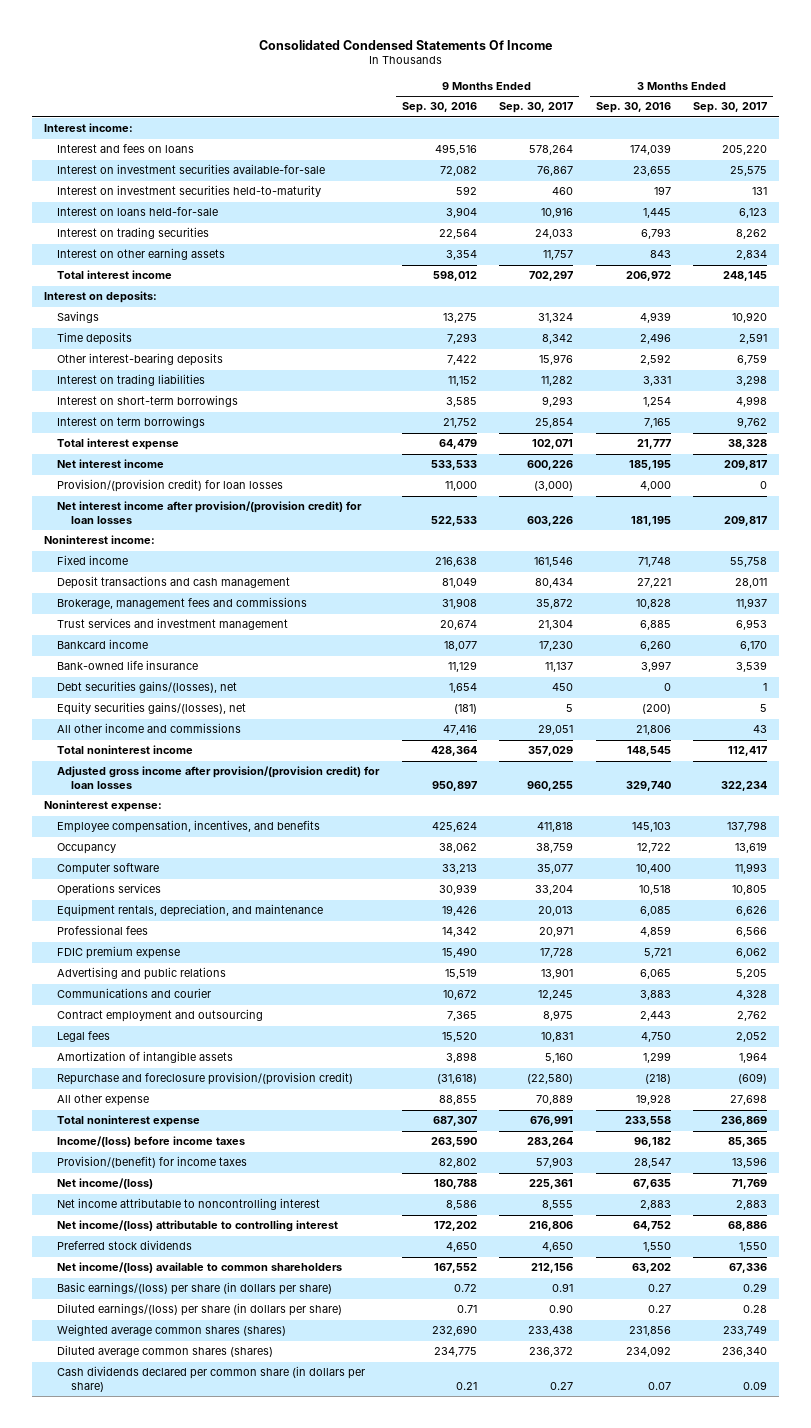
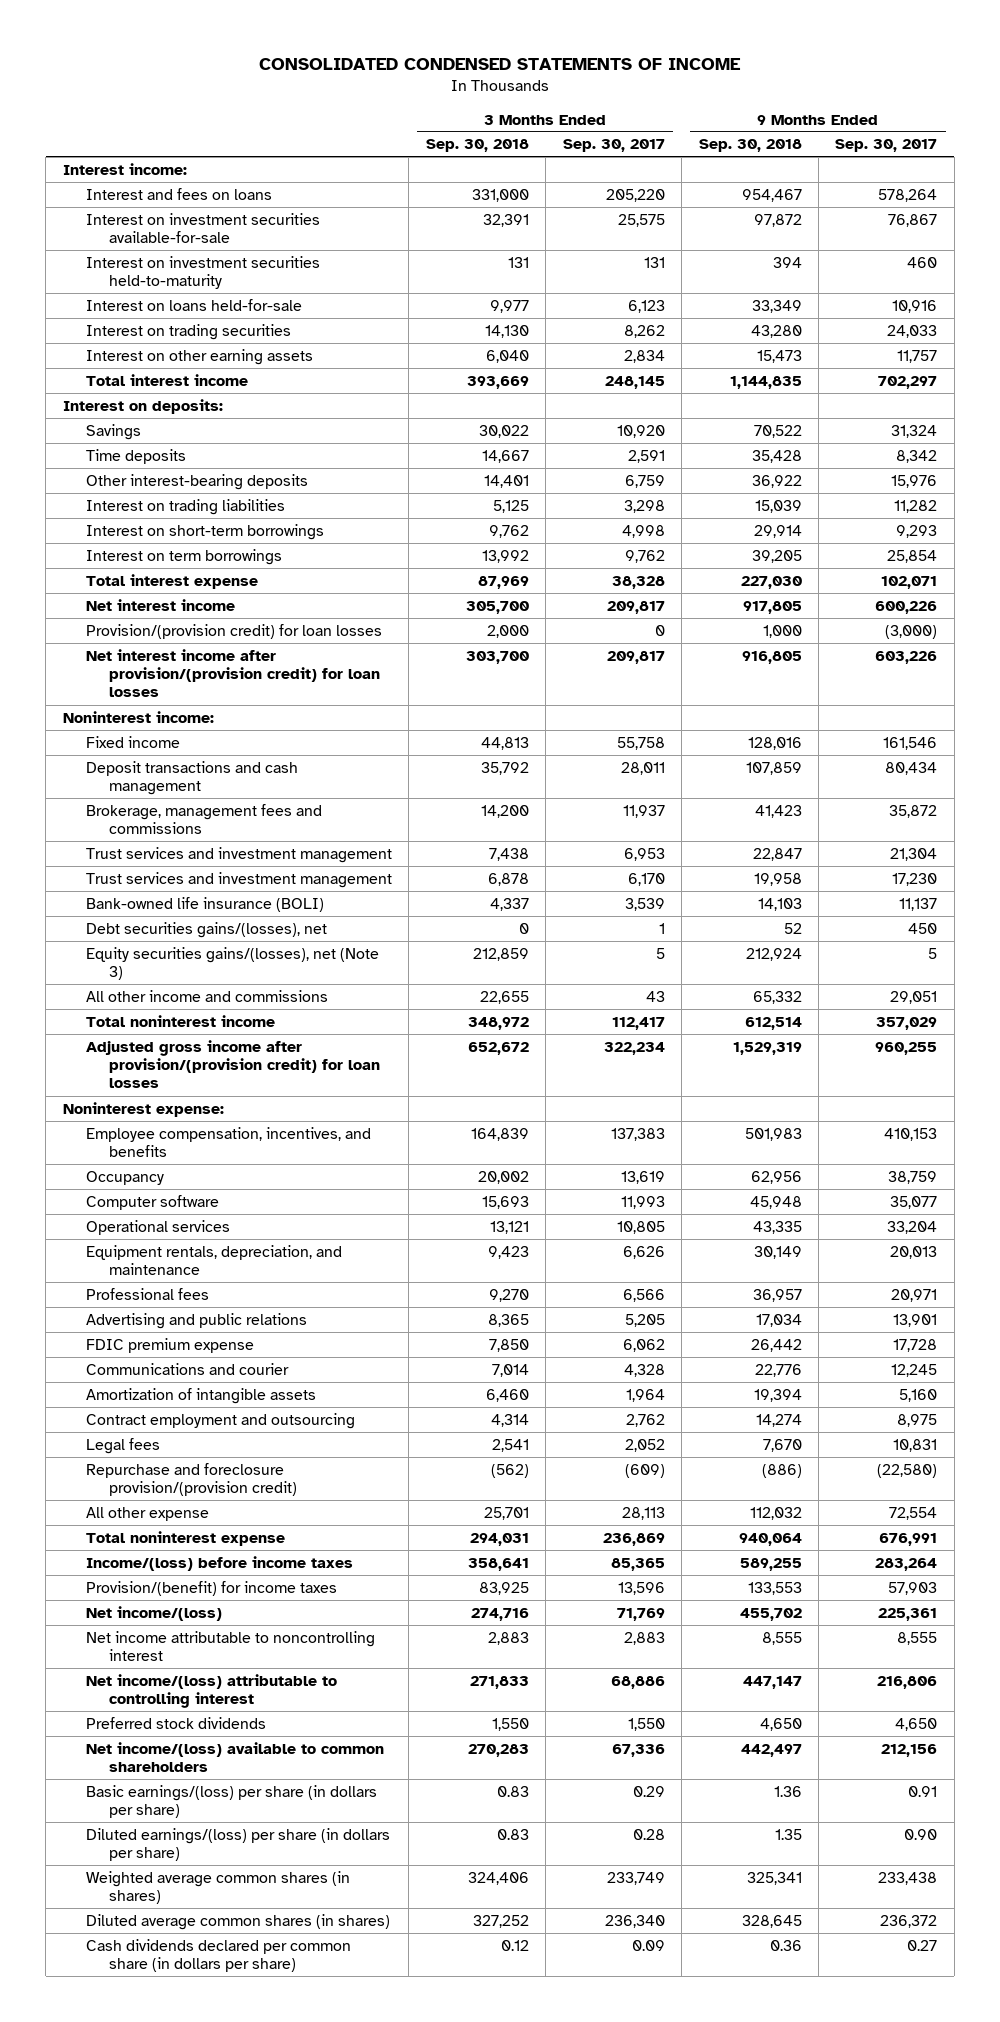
- Consolidated Condensed Statements Of Income
+ CONSOLIDATED CONDENSED STATEMENTS OF INCOME
- | 9 Months Ended Sep. 30, 2016 | 9 Months Ended Sep. 30, 2017 | 3 Months Ended Sep. 30, 2016 | 3 Months Ended Sep. 30, 2017
+ | 3 Months Ended Sep. 30, 2018 | 3 Months Ended Sep. 30, 2017 | 9 Months Ended Sep. 30, 2018 | 9 Months Ended Sep. 30, 2017
- Bankcard income | 18,077 | 17,230 | 6,260 | 6,170
- Bank-owned life insurance | 11,129 | 11,137 | 3,997 | 3,539
+ Trust services and investment management | 6,878 | 6,170 | 19,958 | 17,230
+ Bank-owned life insurance (BOLI) | 4,337 | 3,539 | 14,103 | 11,137
- Equity securities gains/(losses), net | (181) | 5 | (200) | 5
+ Equity securities gains/(losses), net (Note 3) | 212,859 | 5 | 212,924 | 5
- Employee compensation, incentives, and benefits | 425,624 | 411,818 | 145,103 | 137,798
+ Employee compensation, incentives, and benefits | 164,839 | 137,383 | 501,983 | 410,153
- Operations services | 30,939 | 33,204 | 10,518 | 10,805
+ Operational services | 13,121 | 10,805 | 43,335 | 33,204
moved down: FDIC premium expense | 7,850 | 6,062 | 26,442 | 17,728
moved up: Amortization of intangible assets | 6,460 | 1,964 | 19,394 | 5,160
- All other expense | 88,855 | 70,889 | 19,928 | 27,698
+ All other expense | 25,701 | 28,113 | 112,032 | 72,554
- Weighted average common shares (shares) | 232,690 | 233,438 | 231,856 | 233,749
- Diluted average common shares (shares) | 234,775 | 236,372 | 234,092 | 236,340
+ Weighted average common shares (in shares) | 324,406 | 233,749 | 325,341 | 233,438
+ Diluted average common shares (in shares) | 327,252 | 236,340 | 328,645 | 236,372

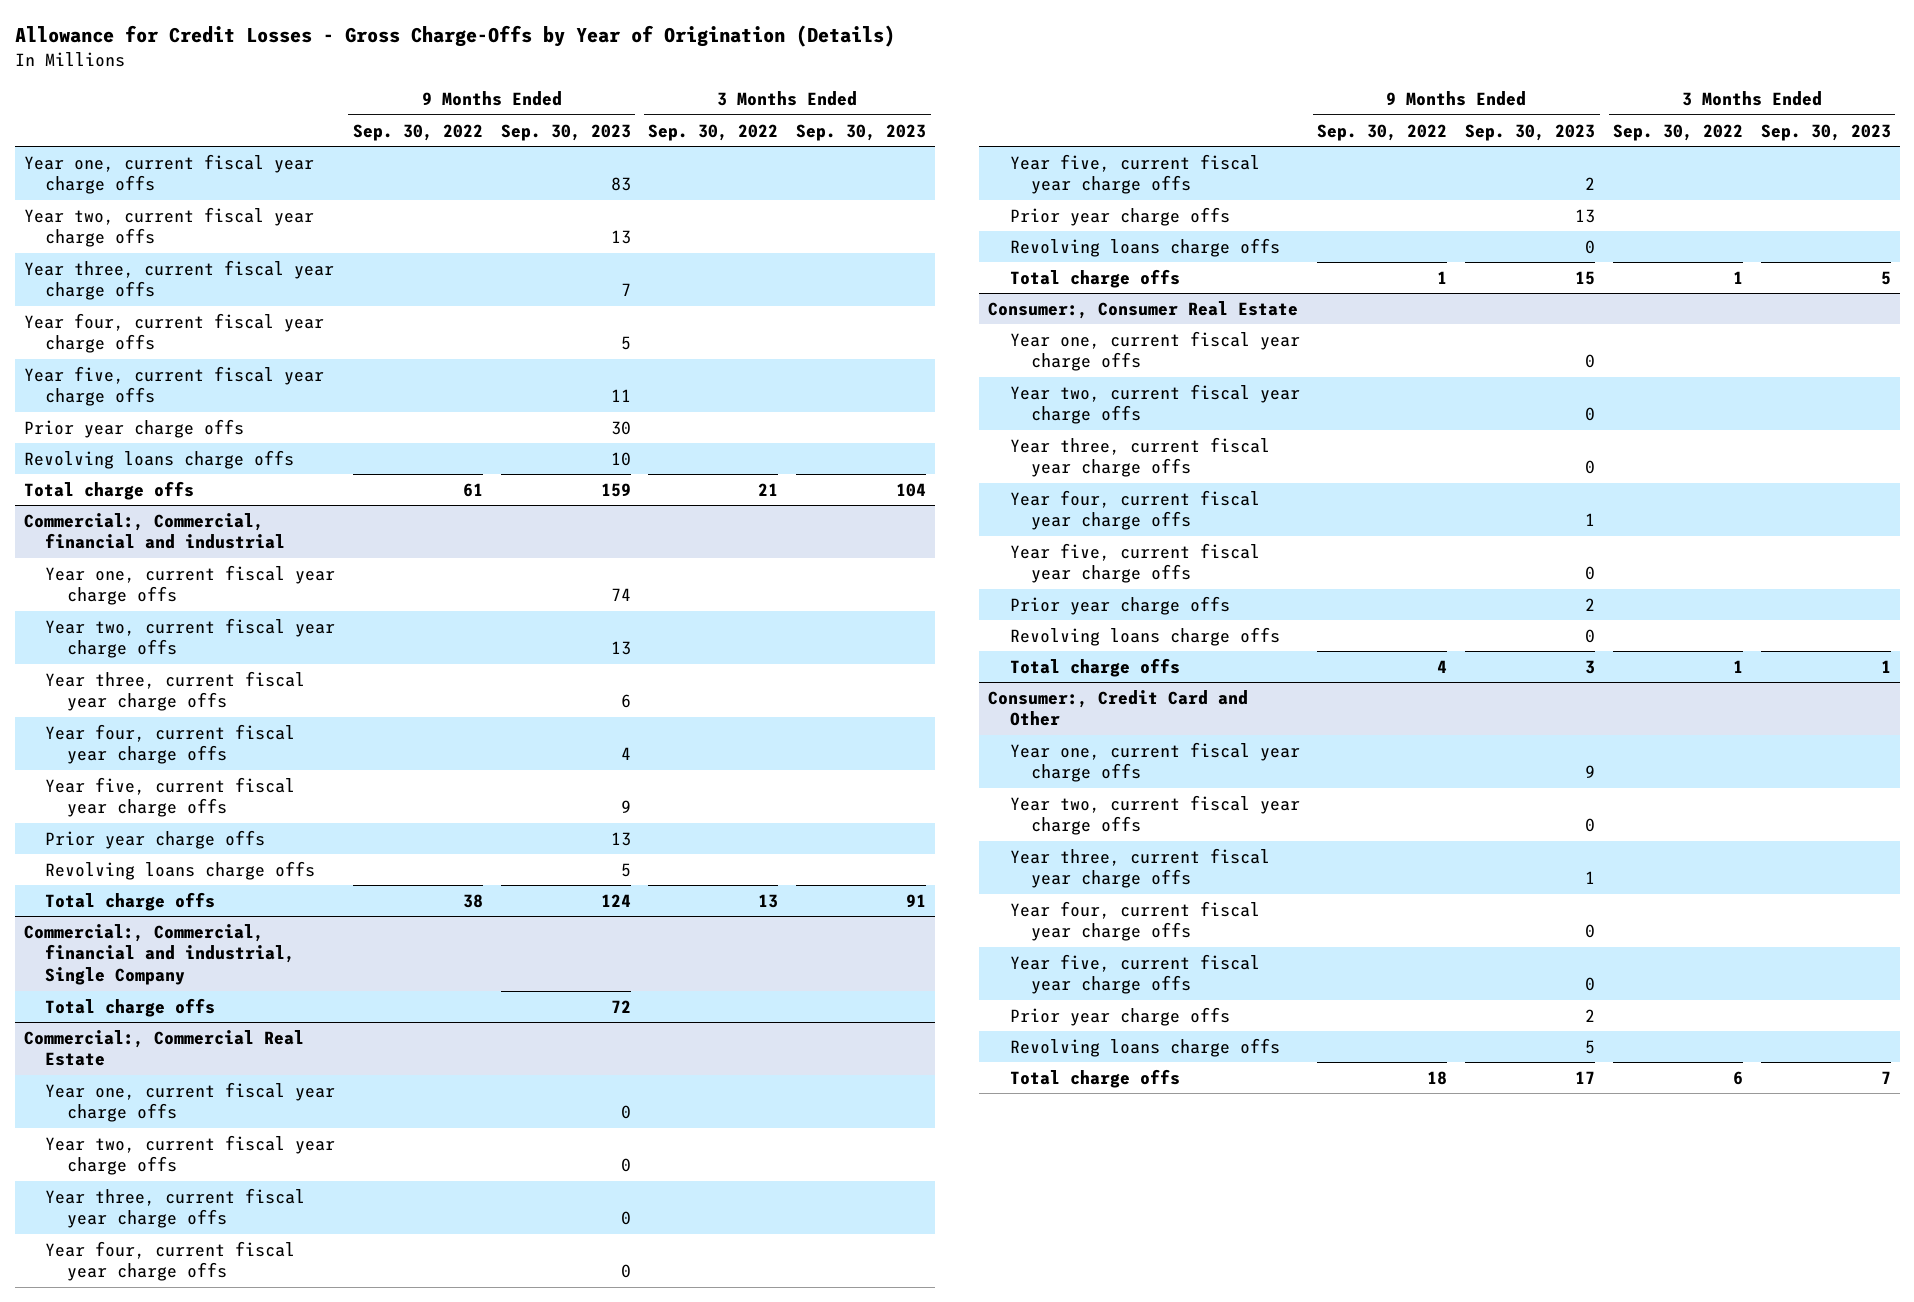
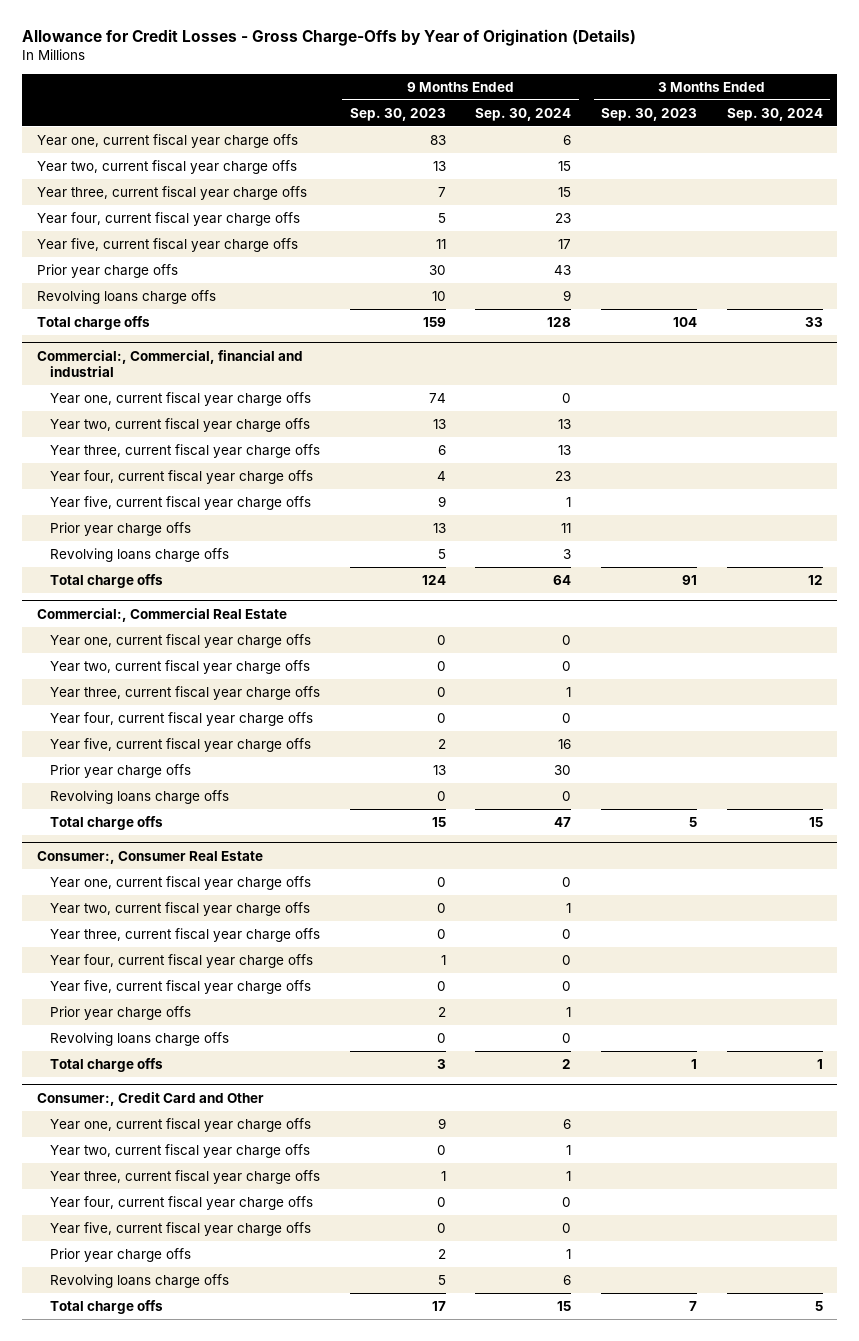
- | 9 Months Ended Sep. 30, 2022 | 9 Months Ended Sep. 30, 2023 | 3 Months Ended Sep. 30, 2022 | 3 Months Ended Sep. 30, 2023
+ | 9 Months Ended Sep. 30, 2023 | 9 Months Ended Sep. 30, 2024 | 3 Months Ended Sep. 30, 2023 | 3 Months Ended Sep. 30, 2024
- Commercial:, Commercial, financial and industrial, Single Company
- Total charge offs | | 72 | |

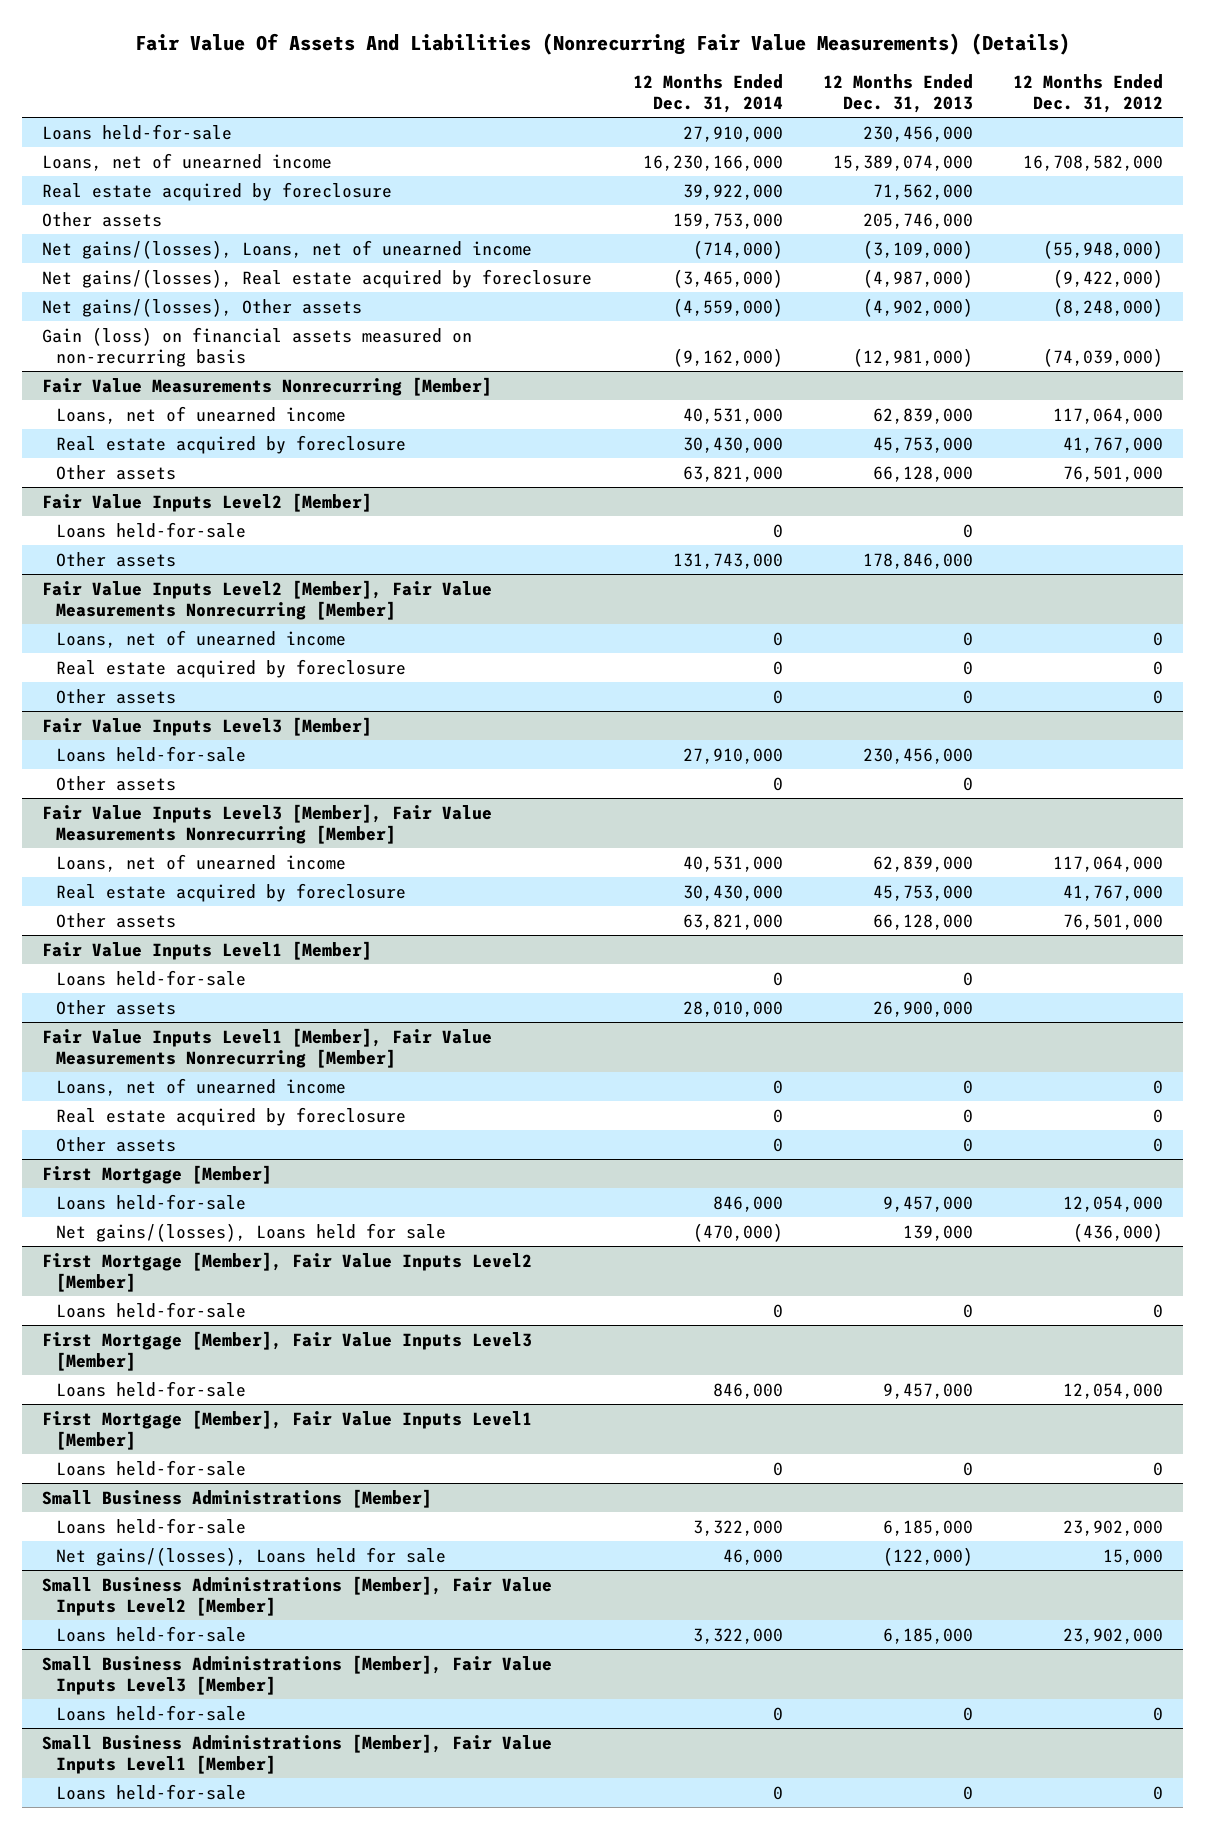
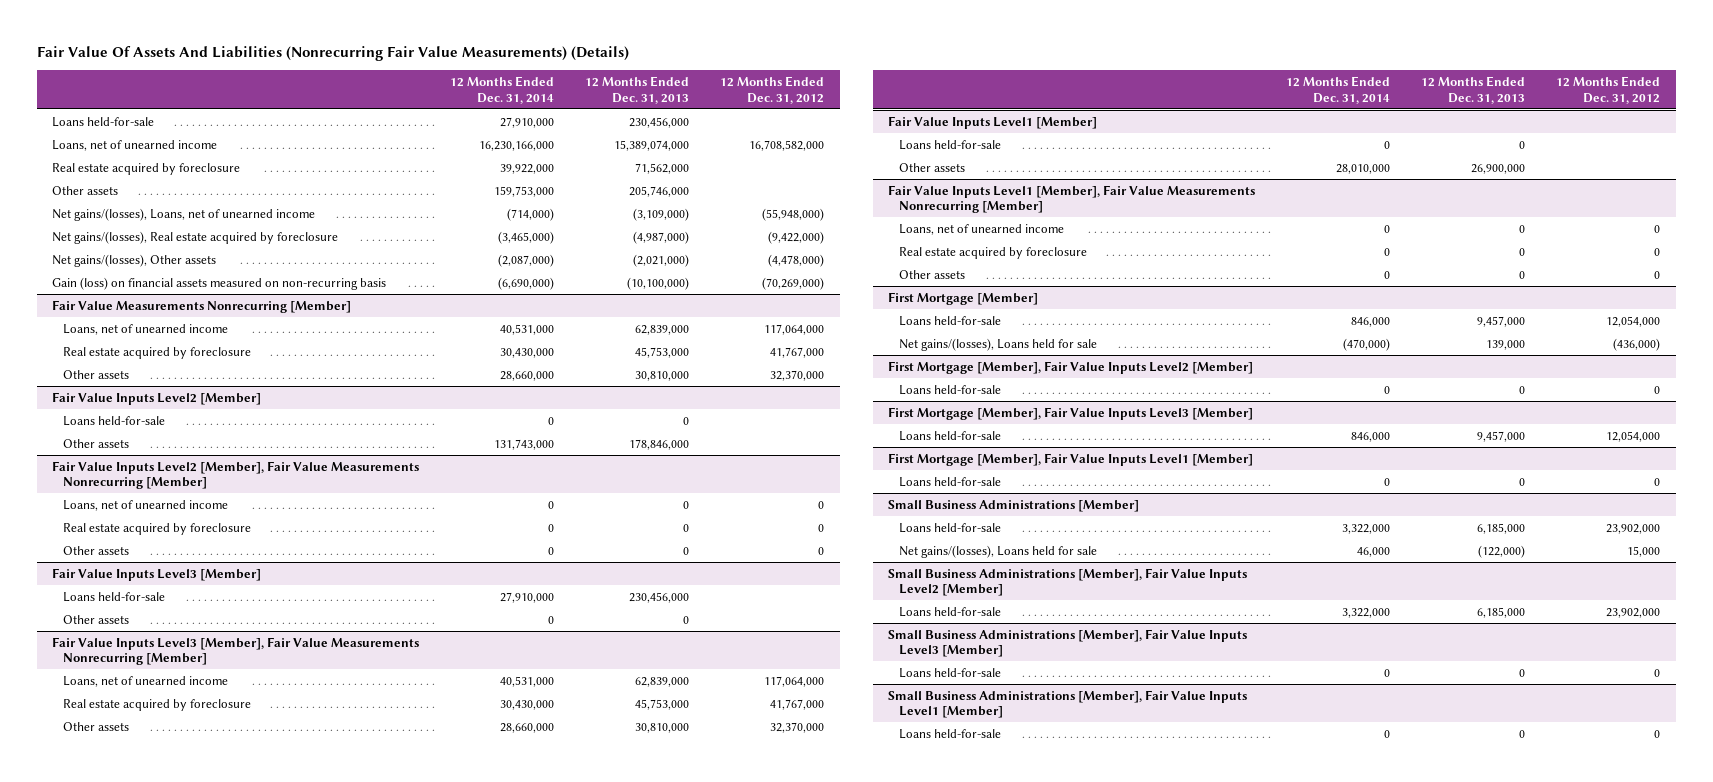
- Net gains/(losses), Other assets | (4,559,000) | (4,902,000) | (8,248,000)
- Gain (loss) on financial assets measured on non-recurring basis | (9,162,000) | (12,981,000) | (74,039,000)
+ Net gains/(losses), Other assets | (2,087,000) | (2,021,000) | (4,478,000)
+ Gain (loss) on financial assets measured on non-recurring basis | (6,690,000) | (10,100,000) | (70,269,000)
@ Fair Value Measurements Nonrecurring [Member]
- Other assets | 63,821,000 | 66,128,000 | 76,501,000
+ Other assets | 28,660,000 | 30,810,000 | 32,370,000
@ Fair Value Inputs Level3 [Member], Fair Value Measurements Nonrecurring [Member]
- Other assets | 63,821,000 | 66,128,000 | 76,501,000
+ Other assets | 28,660,000 | 30,810,000 | 32,370,000

